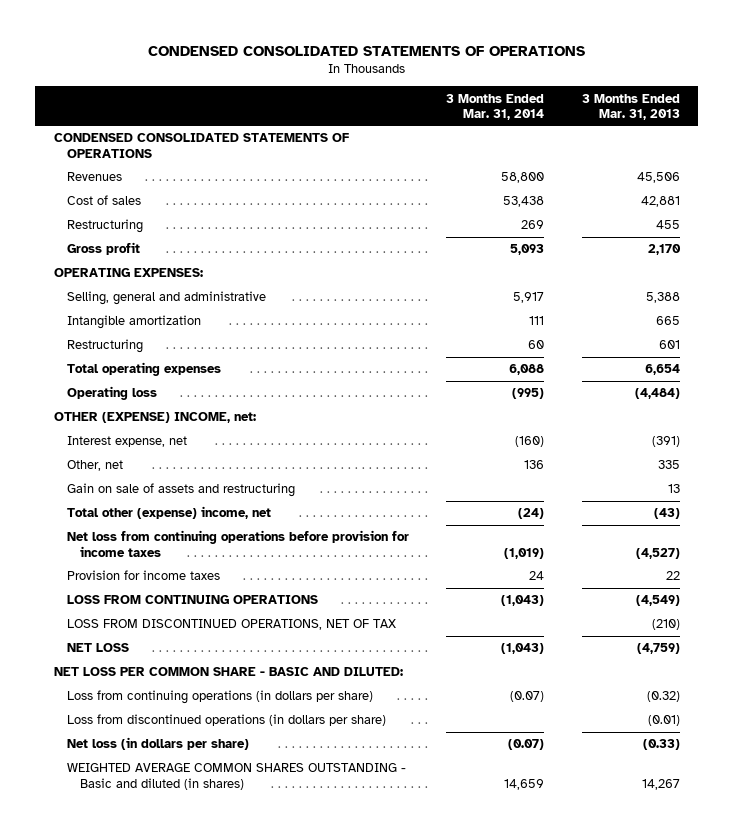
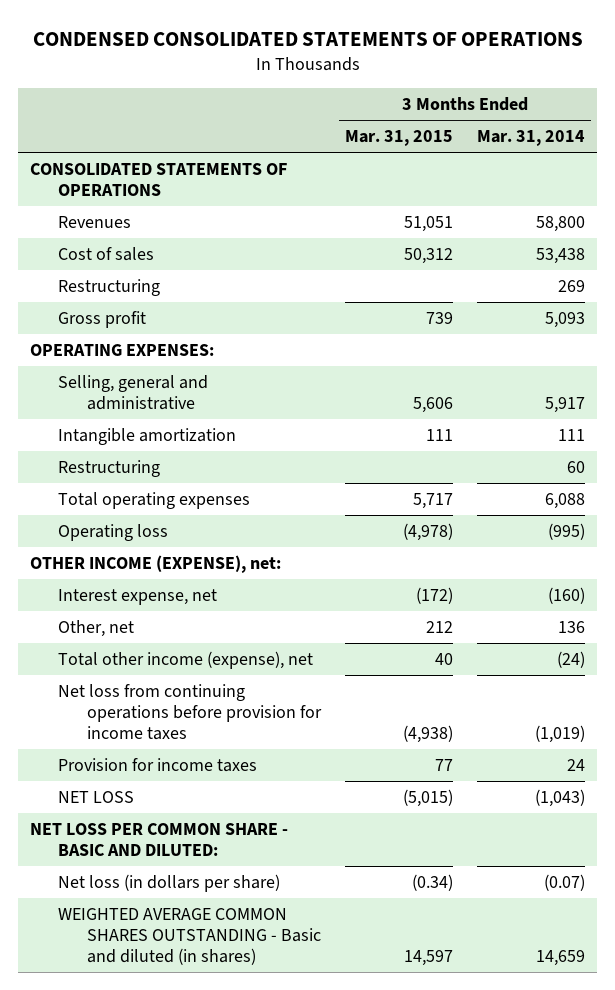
- | 3 Months Ended Mar. 31, 2014 | 3 Months Ended Mar. 31, 2013
+ | 3 Months Ended Mar. 31, 2015 | 3 Months Ended Mar. 31, 2014
- CONDENSED CONSOLIDATED STATEMENTS OF OPERATIONS
+ CONSOLIDATED STATEMENTS OF OPERATIONS
- OTHER (EXPENSE) INCOME, net:
+ OTHER INCOME (EXPENSE), net:
- Gain on sale of assets and restructuring | | 13
- Total other (expense) income, net | (24) | (43)
+ Total other income (expense), net | 40 | (24)
- LOSS FROM CONTINUING OPERATIONS | (1,043) | (4,549)
- LOSS FROM DISCONTINUED OPERATIONS, NET OF TAX | | (210)
- Loss from continuing operations (in dollars per share) | (0.07) | (0.32)
- Loss from discontinued operations (in dollars per share) | | (0.01)

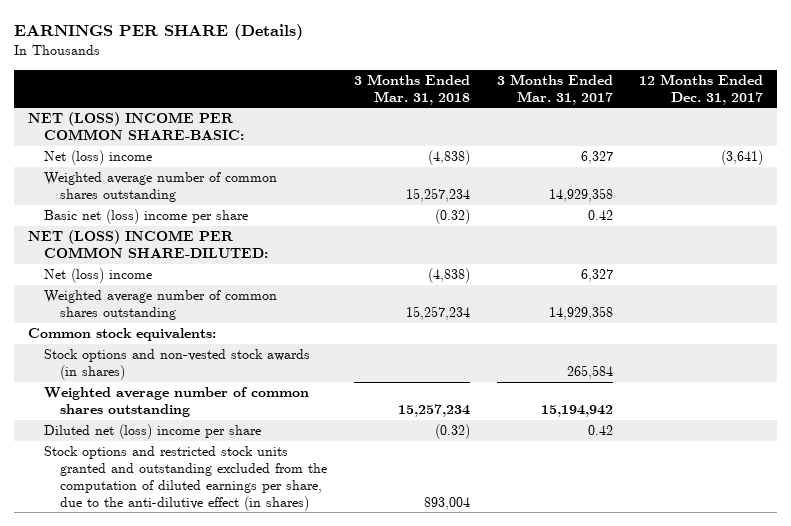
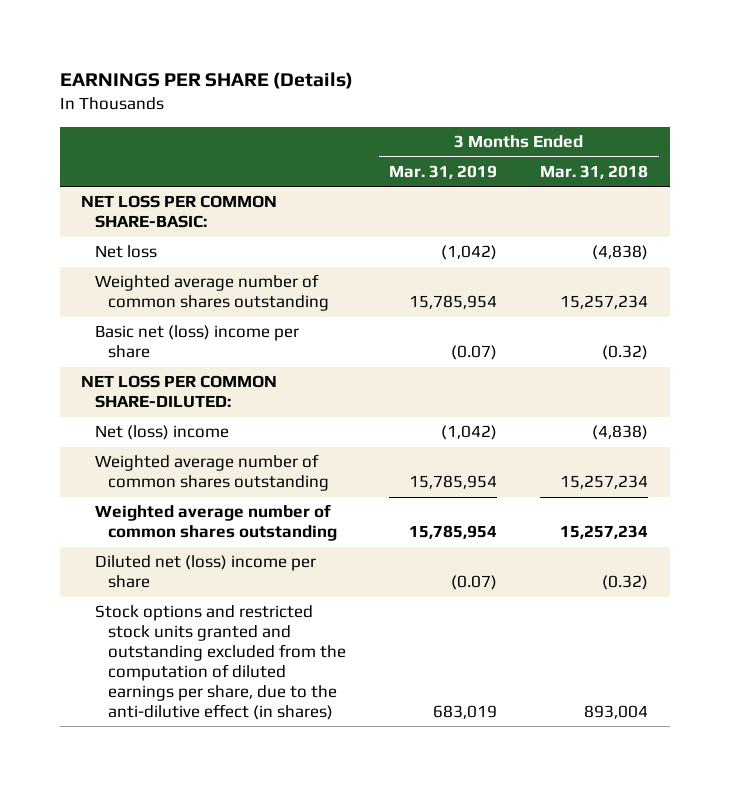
- | 3 Months Ended Mar. 31, 2018 | 3 Months Ended Mar. 31, 2017 | 12 Months Ended Dec. 31, 2017
+ | 3 Months Ended Mar. 31, 2019 | 3 Months Ended Mar. 31, 2018
- NET (LOSS) INCOME PER COMMON SHARE-BASIC:
- Net (loss) income | (4,838) | 6,327 | (3,641)
+ NET LOSS PER COMMON SHARE-BASIC:
+ Net loss | (1,042) | (4,838)
- NET (LOSS) INCOME PER COMMON SHARE-DILUTED:
+ NET LOSS PER COMMON SHARE-DILUTED:
- Common stock equivalents:
- Stock options and non-vested stock awards (in shares) | | 265,584 |

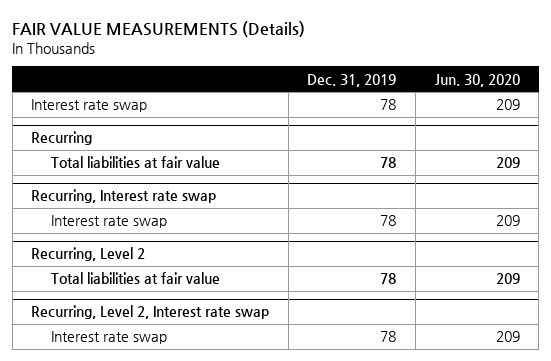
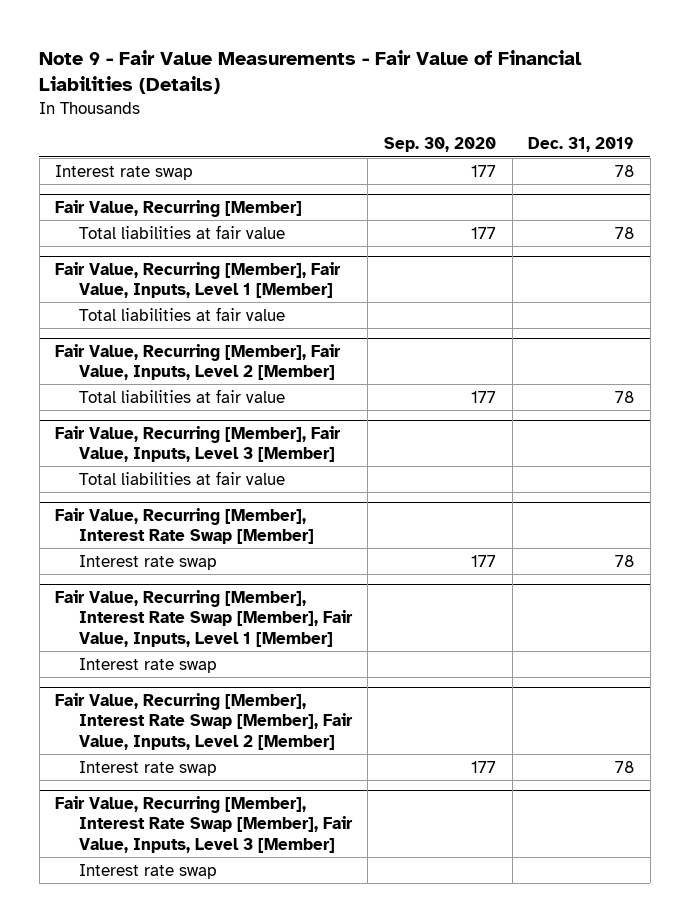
- FAIR VALUE MEASUREMENTS (Details)
+ Note 9 - Fair Value Measurements - Fair Value of Financial Liabilities (Details)
- | Dec. 31, 2019 | Jun. 30, 2020
+ | Sep. 30, 2020 | Dec. 31, 2019
- Recurring
+ Fair Value, Recurring [Member]
- Recurring, Interest rate swap
- Interest rate swap | 78 | 209
- Recurring, Level 2
+ Fair Value, Recurring [Member], Fair Value, Inputs, Level 1 [Member]
+ Total liabilities at fair value
+ Fair Value, Recurring [Member], Fair Value, Inputs, Level 2 [Member]
- Recurring, Level 2, Interest rate swap
+ Fair Value, Recurring [Member], Fair Value, Inputs, Level 3 [Member]
+ Total liabilities at fair value
+ Fair Value, Recurring [Member], Interest Rate Swap [Member]
+ Fair Value, Recurring [Member], Interest Rate Swap [Member], Fair Value, Inputs, Level 1 [Member]
+ Interest rate swap
+ Fair Value, Recurring [Member], Interest Rate Swap [Member], Fair Value, Inputs, Level 2 [Member]
+ Interest rate swap | 177 | 78
+ Fair Value, Recurring [Member], Interest Rate Swap [Member], Fair Value, Inputs, Level 3 [Member]
+ Interest rate swap

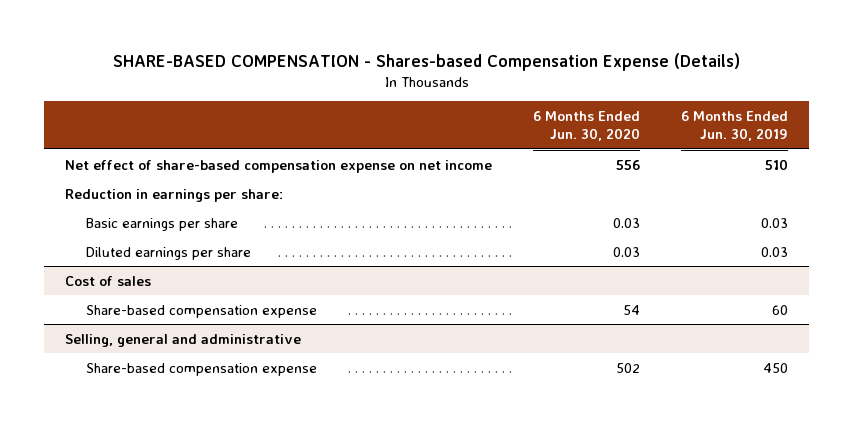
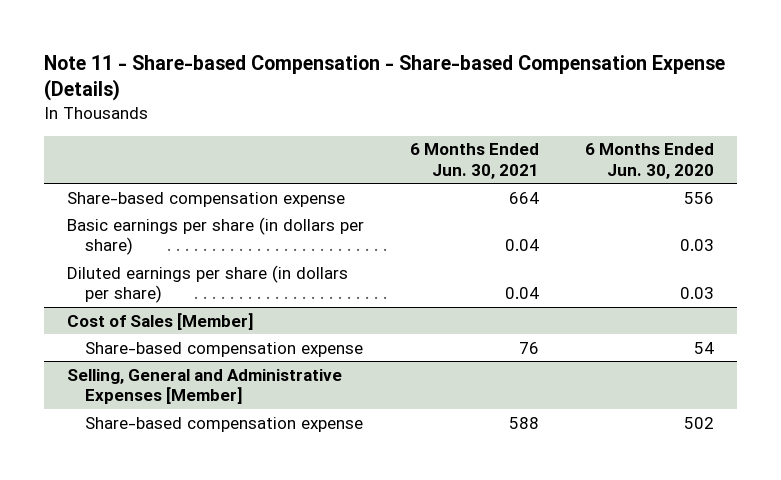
- SHARE-BASED COMPENSATION - Shares-based Compensation Expense (Details)
+ Note 11 - Share-based Compensation - Share-based Compensation Expense (Details)
- | 6 Months Ended Jun. 30, 2020 | 6 Months Ended Jun. 30, 2019
+ | 6 Months Ended Jun. 30, 2021 | 6 Months Ended Jun. 30, 2020
- Net effect of share-based compensation expense on net income | 556 | 510
- Reduction in earnings per share:
- Basic earnings per share | 0.03 | 0.03
- Diluted earnings per share | 0.03 | 0.03
- Cost of sales
+ Share-based compensation expense | 664 | 556
+ Basic earnings per share (in dollars per share) | 0.04 | 0.03
+ Diluted earnings per share (in dollars per share) | 0.04 | 0.03
+ Cost of Sales [Member]
- Selling, general and administrative
+ Selling, General and Administrative Expenses [Member]

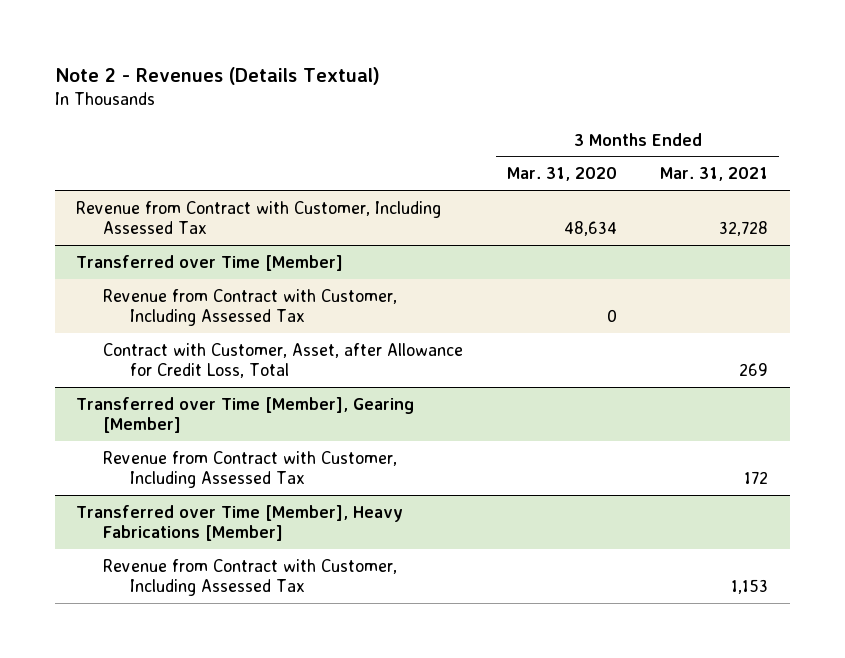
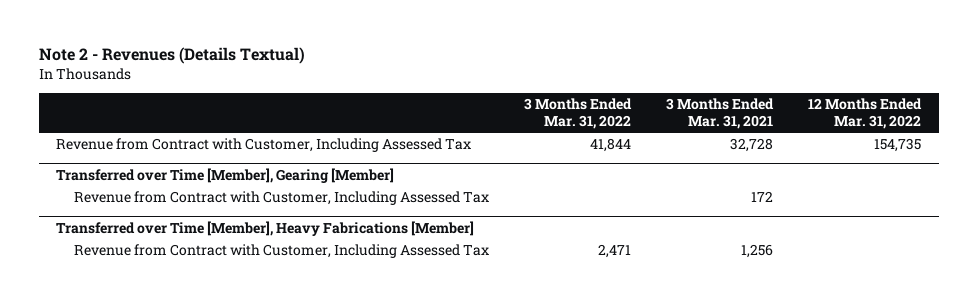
- | 3 Months Ended Mar. 31, 2020 | 3 Months Ended Mar. 31, 2021
+ | 3 Months Ended Mar. 31, 2022 | 3 Months Ended Mar. 31, 2021 | 12 Months Ended Mar. 31, 2022
- Transferred over Time [Member]
- Revenue from Contract with Customer, Including Assessed Tax | 0 |
- Contract with Customer, Asset, after Allowance for Credit Loss, Total | | 269
@ Transferred over Time [Member], Heavy Fabrications [Member]
- Revenue from Contract with Customer, Including Assessed Tax | | 1,153
+ Revenue from Contract with Customer, Including Assessed Tax | 2,471 | 1,256 |

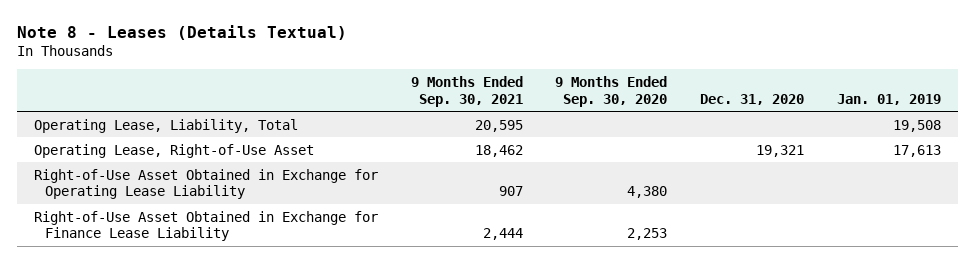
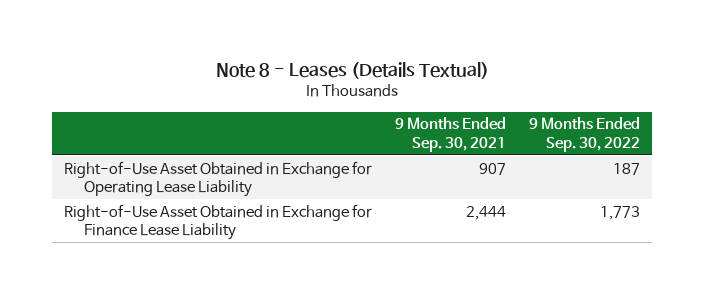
- | 9 Months Ended Sep. 30, 2021 | 9 Months Ended Sep. 30, 2020 | Dec. 31, 2020 | Jan. 01, 2019
+ | 9 Months Ended Sep. 30, 2021 | 9 Months Ended Sep. 30, 2022
- Operating Lease, Liability, Total | 20,595 | | | 19,508
- Operating Lease, Right-of-Use Asset | 18,462 | | 19,321 | 17,613

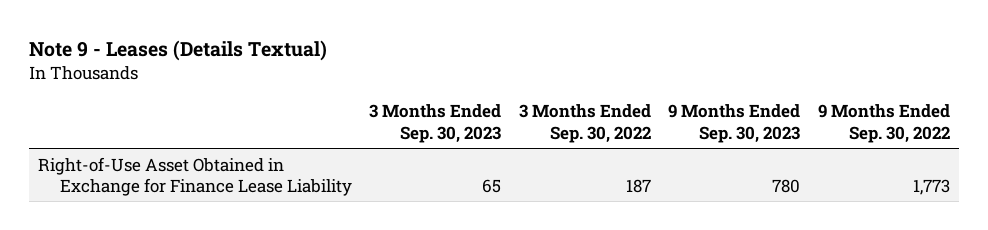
- Note 8 - Leases (Details Textual)
+ Note 9 - Leases (Details Textual)
- | 9 Months Ended Sep. 30, 2021 | 9 Months Ended Sep. 30, 2022
+ | 3 Months Ended Sep. 30, 2023 | 3 Months Ended Sep. 30, 2022 | 9 Months Ended Sep. 30, 2023 | 9 Months Ended Sep. 30, 2022
- Right-of-Use Asset Obtained in Exchange for Operating Lease Liability | 907 | 187

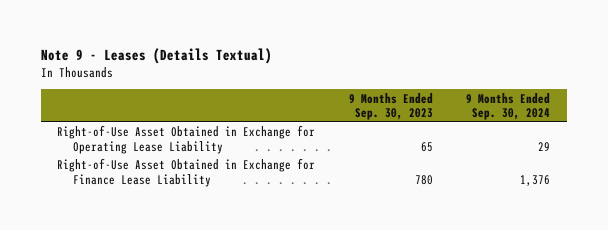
- | 3 Months Ended Sep. 30, 2023 | 3 Months Ended Sep. 30, 2022 | 9 Months Ended Sep. 30, 2023 | 9 Months Ended Sep. 30, 2022
+ | 9 Months Ended Sep. 30, 2023 | 9 Months Ended Sep. 30, 2024
+ Right-of-Use Asset Obtained in Exchange for Operating Lease Liability | 65 | 29

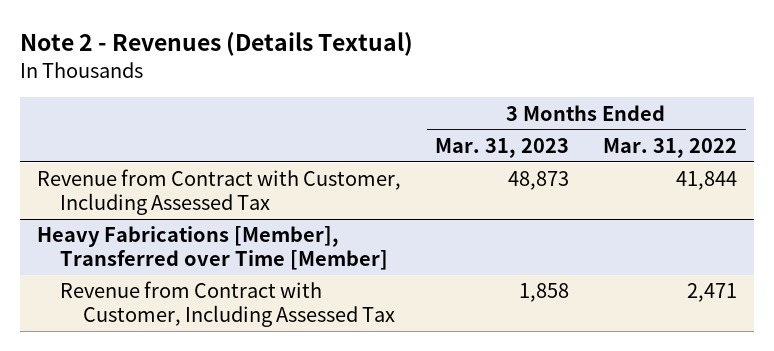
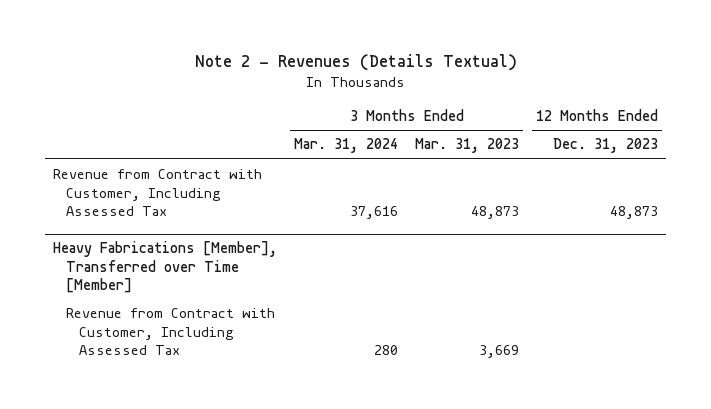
- | 3 Months Ended Mar. 31, 2023 | 3 Months Ended Mar. 31, 2022
+ | 3 Months Ended Mar. 31, 2024 | 3 Months Ended Mar. 31, 2023 | 12 Months Ended Dec. 31, 2023
@ Heavy Fabrications [Member], Transferred over Time [Member]
- Revenue from Contract with Customer, Including Assessed Tax | 1,858 | 2,471
+ Revenue from Contract with Customer, Including Assessed Tax | 280 | 3,669 |

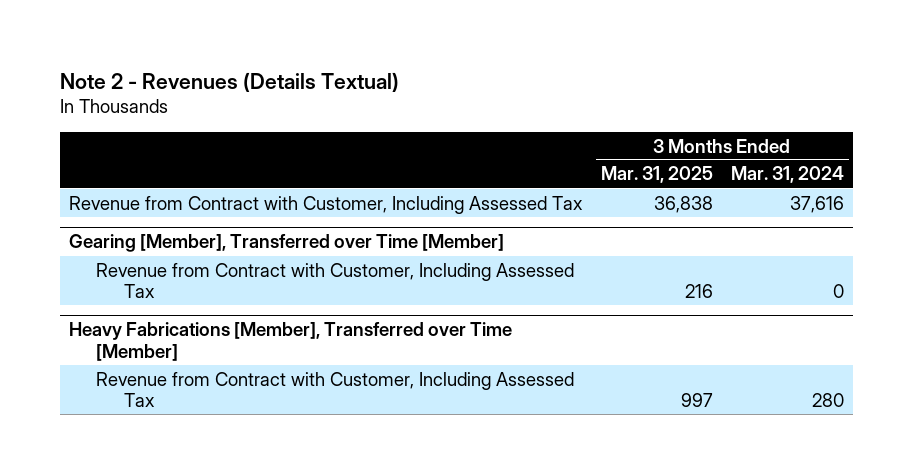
- | 3 Months Ended Mar. 31, 2024 | 3 Months Ended Mar. 31, 2023 | 12 Months Ended Dec. 31, 2023
+ | 3 Months Ended Mar. 31, 2025 | 3 Months Ended Mar. 31, 2024
+ Gearing [Member], Transferred over Time [Member]
+ Revenue from Contract with Customer, Including Assessed Tax | 216 | 0

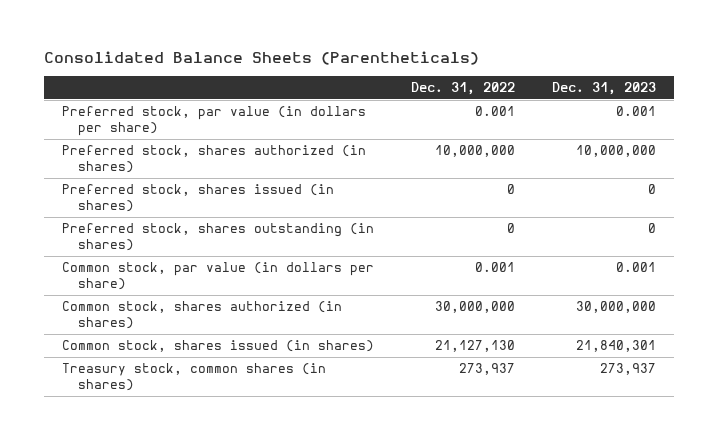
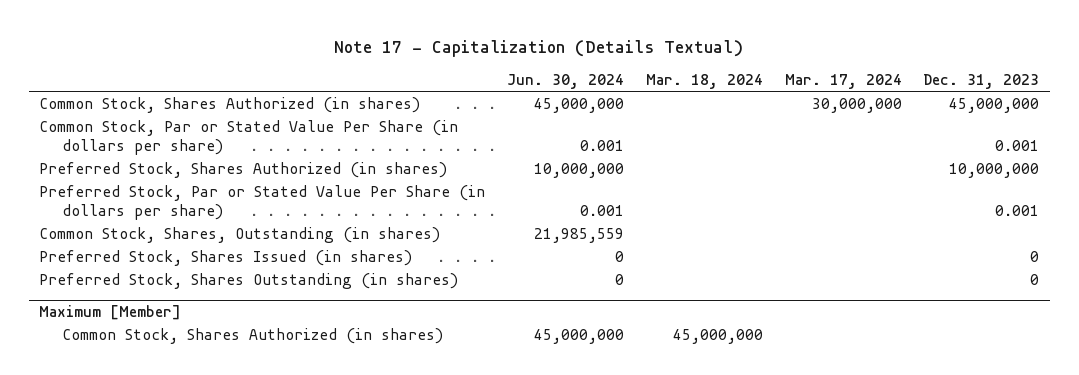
- Consolidated Balance Sheets (Parentheticals)
+ Note 17 - Capitalization (Details Textual)
- | Dec. 31, 2022 | Dec. 31, 2023
+ | Jun. 30, 2024 | Mar. 18, 2024 | Mar. 17, 2024 | Dec. 31, 2023
- Preferred stock, par value (in dollars per share) | 0.001 | 0.001
- Preferred stock, shares authorized (in shares) | 10,000,000 | 10,000,000
- Preferred stock, shares issued (in shares) | 0 | 0
- Preferred stock, shares outstanding (in shares) | 0 | 0
- Common stock, par value (in dollars per share) | 0.001 | 0.001
- Common stock, shares authorized (in shares) | 30,000,000 | 30,000,000
- Common stock, shares issued (in shares) | 21,127,130 | 21,840,301
- Treasury stock, common shares (in shares) | 273,937 | 273,937
+ Common Stock, Shares Authorized (in shares) | 45,000,000 | | 30,000,000 | 45,000,000
+ Common Stock, Par or Stated Value Per Share (in dollars per share) | 0.001 | | | 0.001
+ Preferred Stock, Shares Authorized (in shares) | 10,000,000 | | | 10,000,000
+ Preferred Stock, Par or Stated Value Per Share (in dollars per share) | 0.001 | | | 0.001
+ Common Stock, Shares, Outstanding (in shares) | 21,985,559 | | |
+ Preferred Stock, Shares Issued (in shares) | 0 | | | 0
+ Preferred Stock, Shares Outstanding (in shares) | 0 | | | 0
+ Maximum [Member]
+ Common Stock, Shares Authorized (in shares) | 45,000,000 | 45,000,000 | |

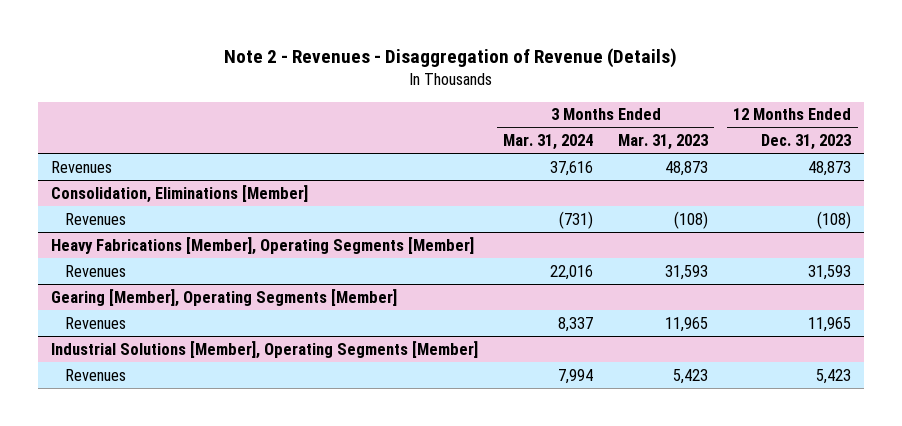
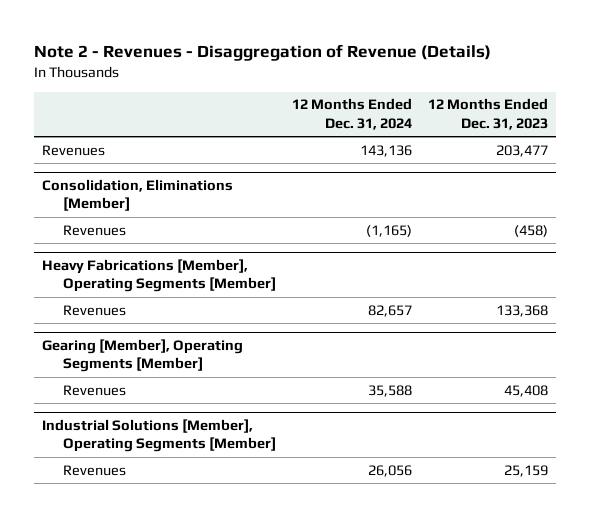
- | 3 Months Ended Mar. 31, 2024 | 3 Months Ended Mar. 31, 2023 | 12 Months Ended Dec. 31, 2023
+ | 12 Months Ended Dec. 31, 2024 | 12 Months Ended Dec. 31, 2023
- Revenues | 37,616 | 48,873 | 48,873
+ Revenues | 143,136 | 203,477
@ Consolidation, Eliminations [Member]
- Revenues | (731) | (108) | (108)
+ Revenues | (1,165) | (458)
@ Heavy Fabrications [Member], Operating Segments [Member]
- Revenues | 22,016 | 31,593 | 31,593
+ Revenues | 82,657 | 133,368
@ Gearing [Member], Operating Segments [Member]
- Revenues | 8,337 | 11,965 | 11,965
+ Revenues | 35,588 | 45,408
@ Industrial Solutions [Member], Operating Segments [Member]
- Revenues | 7,994 | 5,423 | 5,423
+ Revenues | 26,056 | 25,159

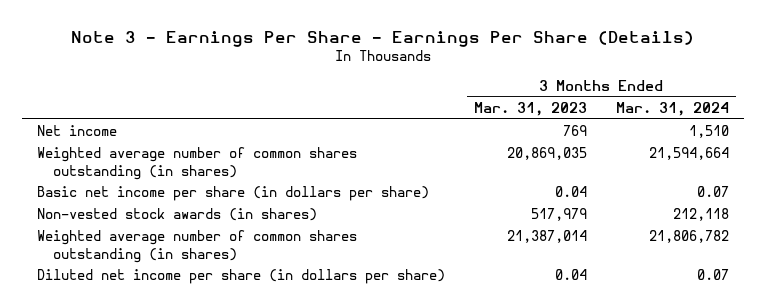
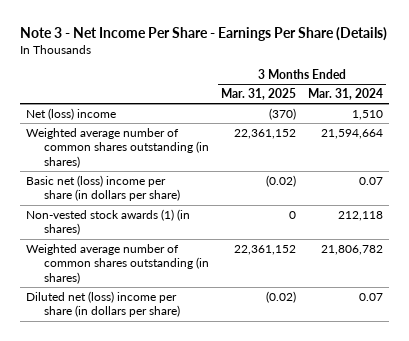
- Note 3 - Earnings Per Share - Earnings Per Share (Details)
+ Note 3 - Net Income Per Share - Earnings Per Share (Details)
- | 3 Months Ended Mar. 31, 2023 | 3 Months Ended Mar. 31, 2024
+ | 3 Months Ended Mar. 31, 2025 | 3 Months Ended Mar. 31, 2024
- Net income | 769 | 1,510
+ Net (loss) income | (370) | 1,510
- Basic net income per share (in dollars per share) | 0.04 | 0.07
- Non-vested stock awards (in shares) | 517,979 | 212,118
+ Basic net (loss) income per share (in dollars per share) | (0.02) | 0.07
+ Non-vested stock awards (1) (in shares) | 0 | 212,118
- Diluted net income per share (in dollars per share) | 0.04 | 0.07
+ Diluted net (loss) income per share (in dollars per share) | (0.02) | 0.07

